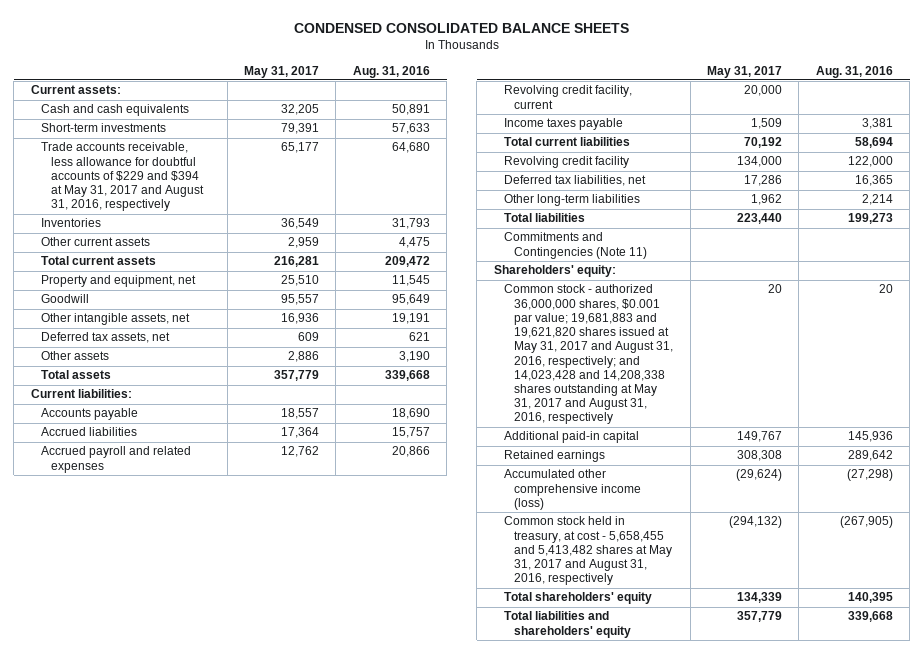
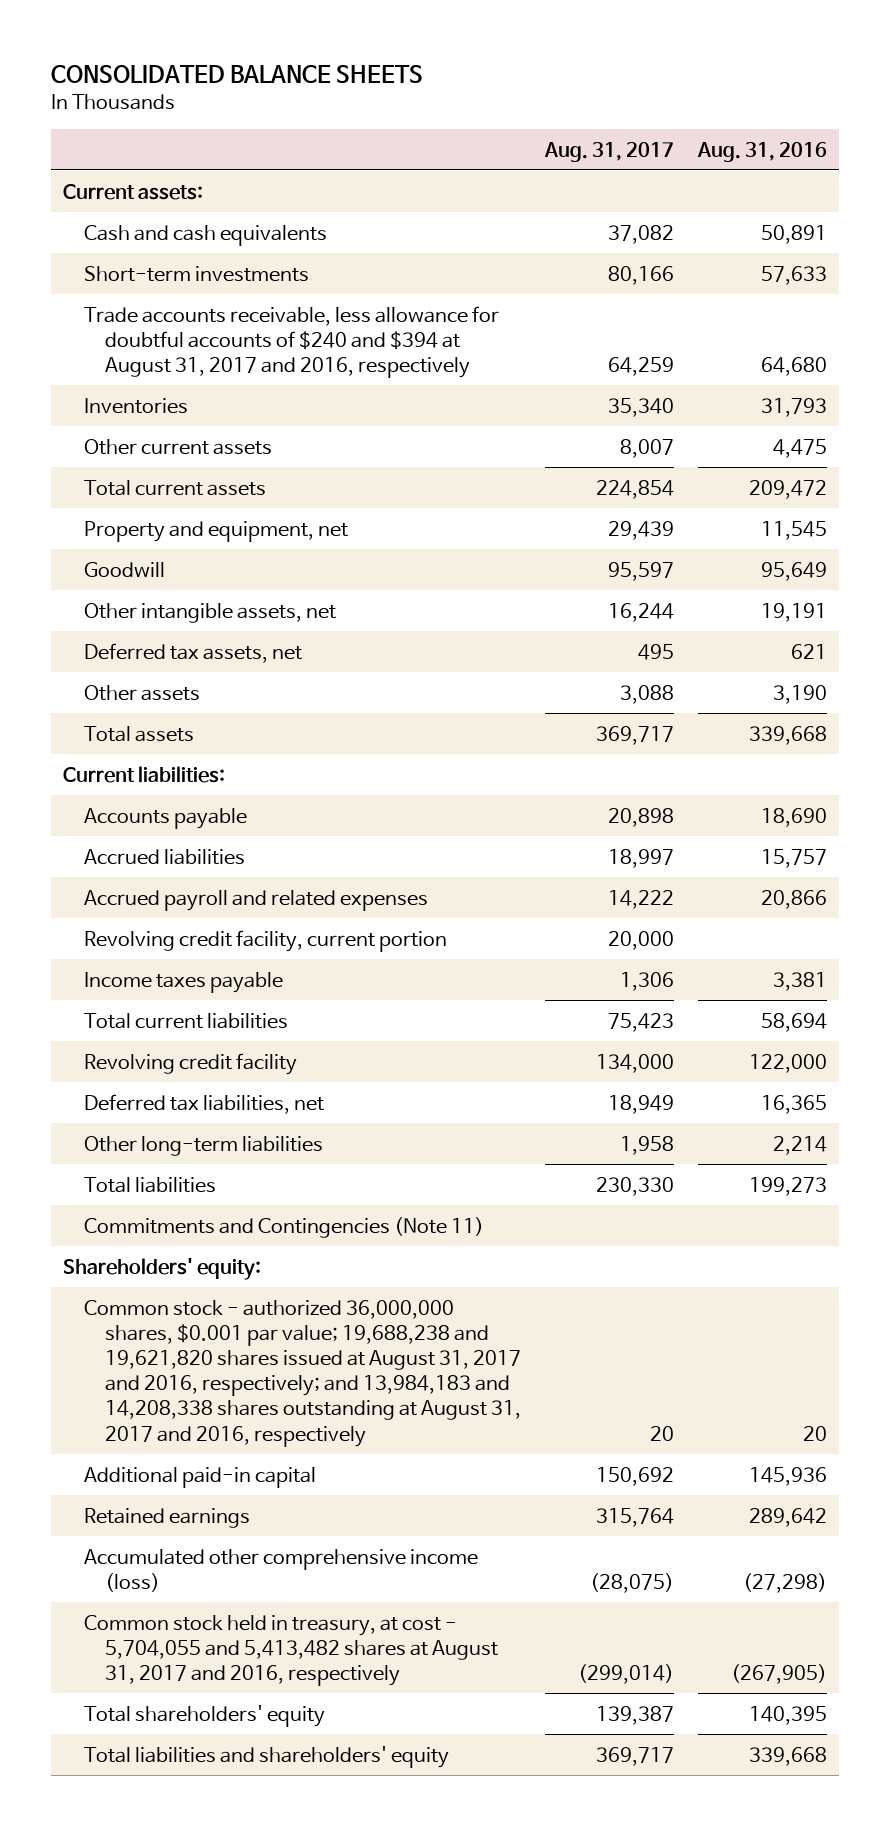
- CONDENSED CONSOLIDATED BALANCE SHEETS
+ CONSOLIDATED BALANCE SHEETS
- | May 31, 2017 | Aug. 31, 2016
+ | Aug. 31, 2017 | Aug. 31, 2016
- Trade accounts receivable, less allowance for doubtful accounts of $229 and $394 at May 31, 2017 and August 31, 2016, respectively | 65,177 | 64,680
+ Trade accounts receivable, less allowance for doubtful accounts of $240 and $394 at August 31, 2017 and 2016, respectively | 64,259 | 64,680
- Revolving credit facility, current | 20,000 |
+ Revolving credit facility, current portion | 20,000 |
- Common stock - authorized 36,000,000 shares, $0.001 par value; 19,681,883 and 19,621,820 shares issued at May 31, 2017 and August 31, 2016, respectively; and 14,023,428 and 14,208,338 shares outstanding at May 31, 2017 and August 31, 2016, respectively | 20 | 20
+ Common stock - authorized 36,000,000 shares, $0.001 par value; 19,688,238 and 19,621,820 shares issued at August 31, 2017 and 2016, respectively; and 13,984,183 and 14,208,338 shares outstanding at August 31, 2017 and 2016, respectively | 20 | 20
- Common stock held in treasury, at cost - 5,658,455 and 5,413,482 shares at May 31, 2017 and August 31, 2016, respectively | (294,132) | (267,905)
+ Common stock held in treasury, at cost - 5,704,055 and 5,413,482 shares at August 31, 2017 and 2016, respectively | (299,014) | (267,905)

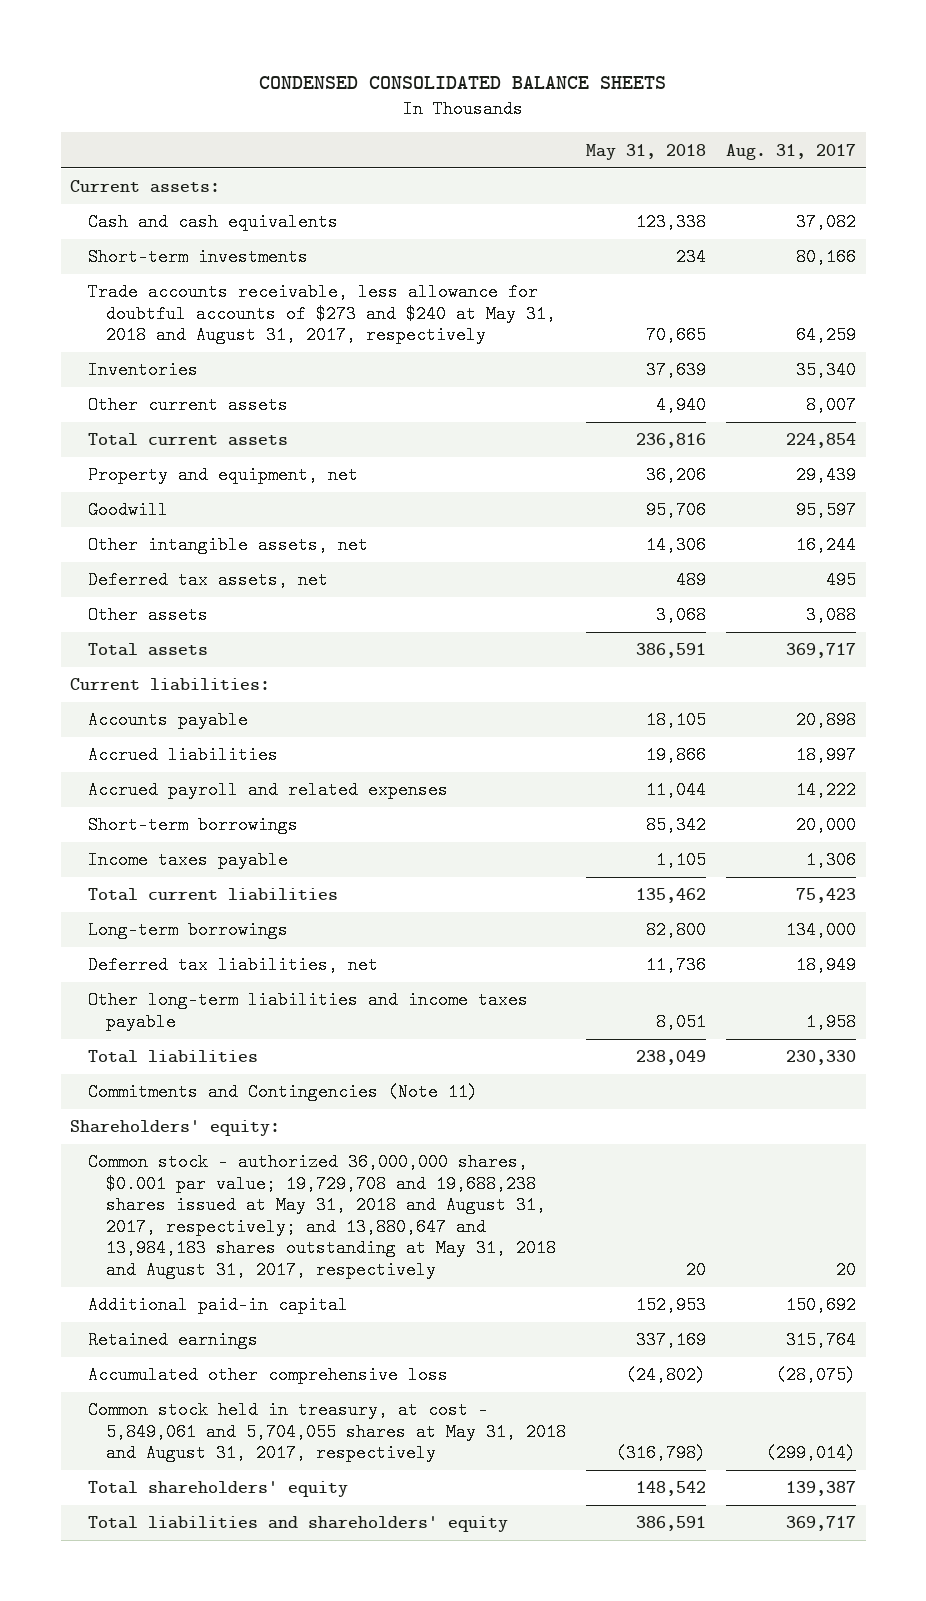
- CONSOLIDATED BALANCE SHEETS
+ CONDENSED CONSOLIDATED BALANCE SHEETS
- | Aug. 31, 2017 | Aug. 31, 2016
+ | May 31, 2018 | Aug. 31, 2017
- Trade accounts receivable, less allowance for doubtful accounts of $240 and $394 at August 31, 2017 and 2016, respectively | 64,259 | 64,680
+ Trade accounts receivable, less allowance for doubtful accounts of $273 and $240 at May 31, 2018 and August 31, 2017, respectively | 70,665 | 64,259
- Revolving credit facility, current portion | 20,000 |
+ Short-term borrowings | 85,342 | 20,000
- Revolving credit facility | 134,000 | 122,000
+ Long-term borrowings | 82,800 | 134,000
- Other long-term liabilities | 1,958 | 2,214
+ Other long-term liabilities and income taxes payable | 8,051 | 1,958
- Common stock - authorized 36,000,000 shares, $0.001 par value; 19,688,238 and 19,621,820 shares issued at August 31, 2017 and 2016, respectively; and 13,984,183 and 14,208,338 shares outstanding at August 31, 2017 and 2016, respectively | 20 | 20
+ Common stock - authorized 36,000,000 shares, $0.001 par value; 19,729,708 and 19,688,238 shares issued at May 31, 2018 and August 31, 2017, respectively; and 13,880,647 and 13,984,183 shares outstanding at May 31, 2018 and August 31, 2017, respectively | 20 | 20
- Accumulated other comprehensive income (loss) | (28,075) | (27,298)
- Common stock held in treasury, at cost - 5,704,055 and 5,413,482 shares at August 31, 2017 and 2016, respectively | (299,014) | (267,905)
+ Accumulated other comprehensive loss | (24,802) | (28,075)
+ Common stock held in treasury, at cost - 5,849,061 and 5,704,055 shares at May 31, 2018 and August 31, 2017, respectively | (316,798) | (299,014)

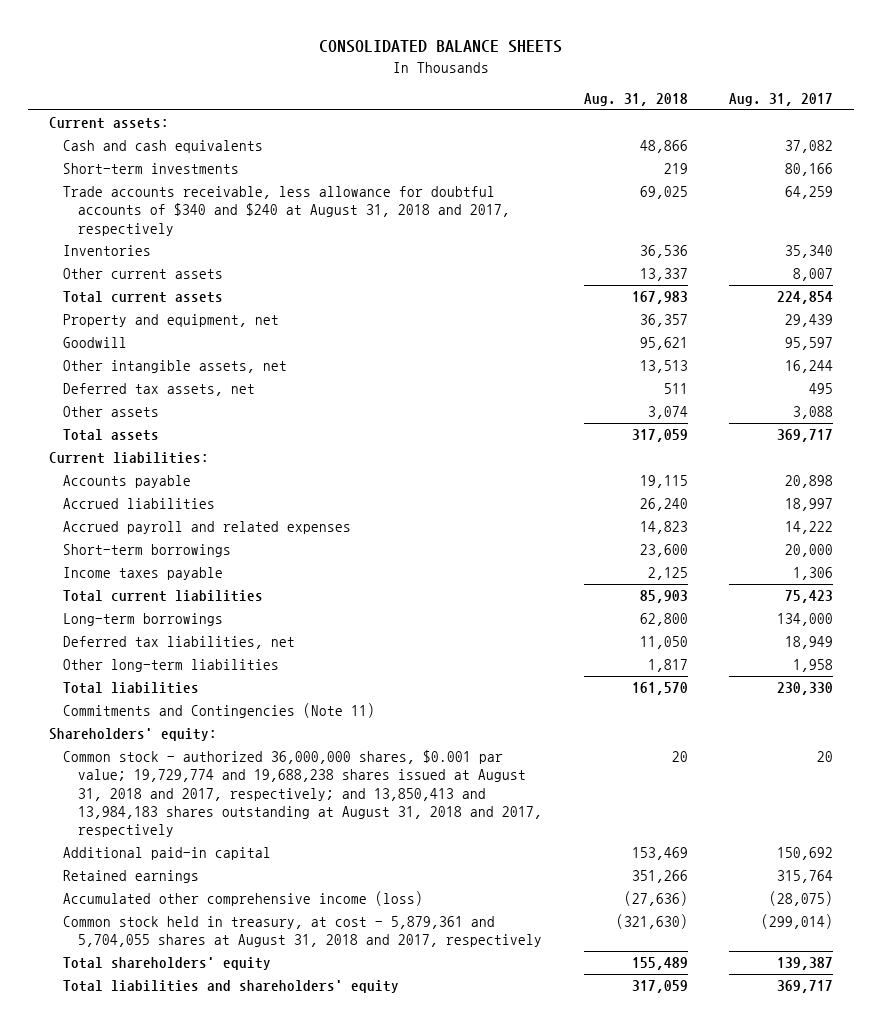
- CONDENSED CONSOLIDATED BALANCE SHEETS
+ CONSOLIDATED BALANCE SHEETS
- | May 31, 2018 | Aug. 31, 2017
+ | Aug. 31, 2018 | Aug. 31, 2017
- Trade accounts receivable, less allowance for doubtful accounts of $273 and $240 at May 31, 2018 and August 31, 2017, respectively | 70,665 | 64,259
+ Trade accounts receivable, less allowance for doubtful accounts of $340 and $240 at August 31, 2018 and 2017, respectively | 69,025 | 64,259
- Other long-term liabilities and income taxes payable | 8,051 | 1,958
+ Other long-term liabilities | 1,817 | 1,958
- Common stock - authorized 36,000,000 shares, $0.001 par value; 19,729,708 and 19,688,238 shares issued at May 31, 2018 and August 31, 2017, respectively; and 13,880,647 and 13,984,183 shares outstanding at May 31, 2018 and August 31, 2017, respectively | 20 | 20
+ Common stock - authorized 36,000,000 shares, $0.001 par value; 19,729,774 and 19,688,238 shares issued at August 31, 2018 and 2017, respectively; and 13,850,413 and 13,984,183 shares outstanding at August 31, 2018 and 2017, respectively | 20 | 20
- Accumulated other comprehensive loss | (24,802) | (28,075)
- Common stock held in treasury, at cost - 5,849,061 and 5,704,055 shares at May 31, 2018 and August 31, 2017, respectively | (316,798) | (299,014)
+ Accumulated other comprehensive income (loss) | (27,636) | (28,075)
+ Common stock held in treasury, at cost - 5,879,361 and 5,704,055 shares at August 31, 2018 and 2017, respectively | (321,630) | (299,014)

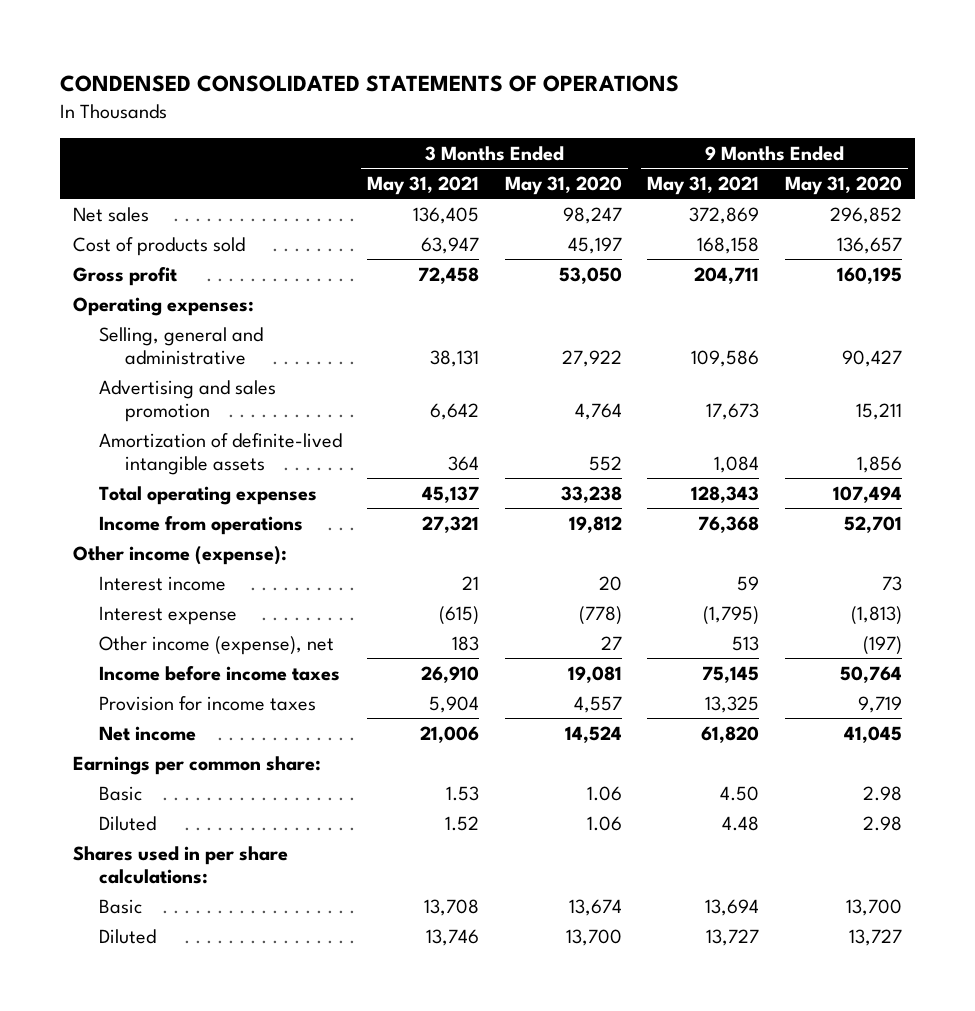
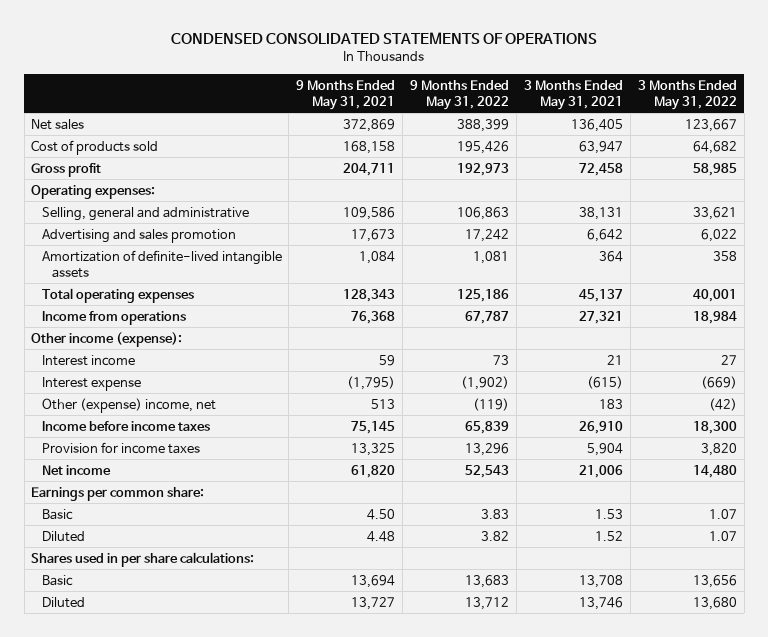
- | 3 Months Ended May 31, 2021 | 3 Months Ended May 31, 2020 | 9 Months Ended May 31, 2021 | 9 Months Ended May 31, 2020
+ | 9 Months Ended May 31, 2021 | 9 Months Ended May 31, 2022 | 3 Months Ended May 31, 2021 | 3 Months Ended May 31, 2022
- Other income (expense), net | 183 | 27 | 513 | (197)
+ Other (expense) income, net | 513 | (119) | 183 | (42)

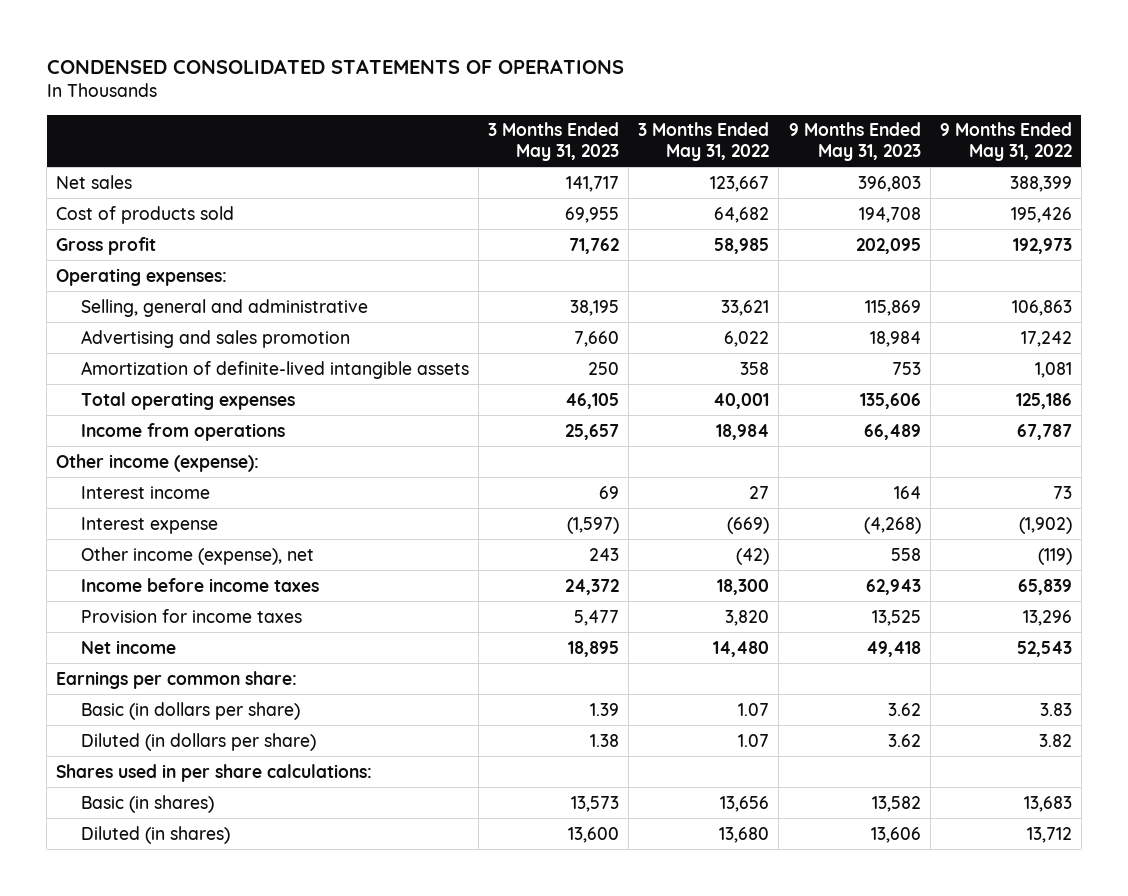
- | 9 Months Ended May 31, 2021 | 9 Months Ended May 31, 2022 | 3 Months Ended May 31, 2021 | 3 Months Ended May 31, 2022
+ | 3 Months Ended May 31, 2023 | 3 Months Ended May 31, 2022 | 9 Months Ended May 31, 2023 | 9 Months Ended May 31, 2022
- Other (expense) income, net | 513 | (119) | 183 | (42)
+ Other income (expense), net | 243 | (42) | 558 | (119)
- Basic | 4.50 | 3.83 | 1.53 | 1.07
- Diluted | 4.48 | 3.82 | 1.52 | 1.07
+ Basic (in dollars per share) | 1.39 | 1.07 | 3.62 | 3.83
+ Diluted (in dollars per share) | 1.38 | 1.07 | 3.62 | 3.82
- Basic | 13,694 | 13,683 | 13,708 | 13,656
- Diluted | 13,727 | 13,712 | 13,746 | 13,680
+ Basic (in shares) | 13,573 | 13,656 | 13,582 | 13,683
+ Diluted (in shares) | 13,600 | 13,680 | 13,606 | 13,712

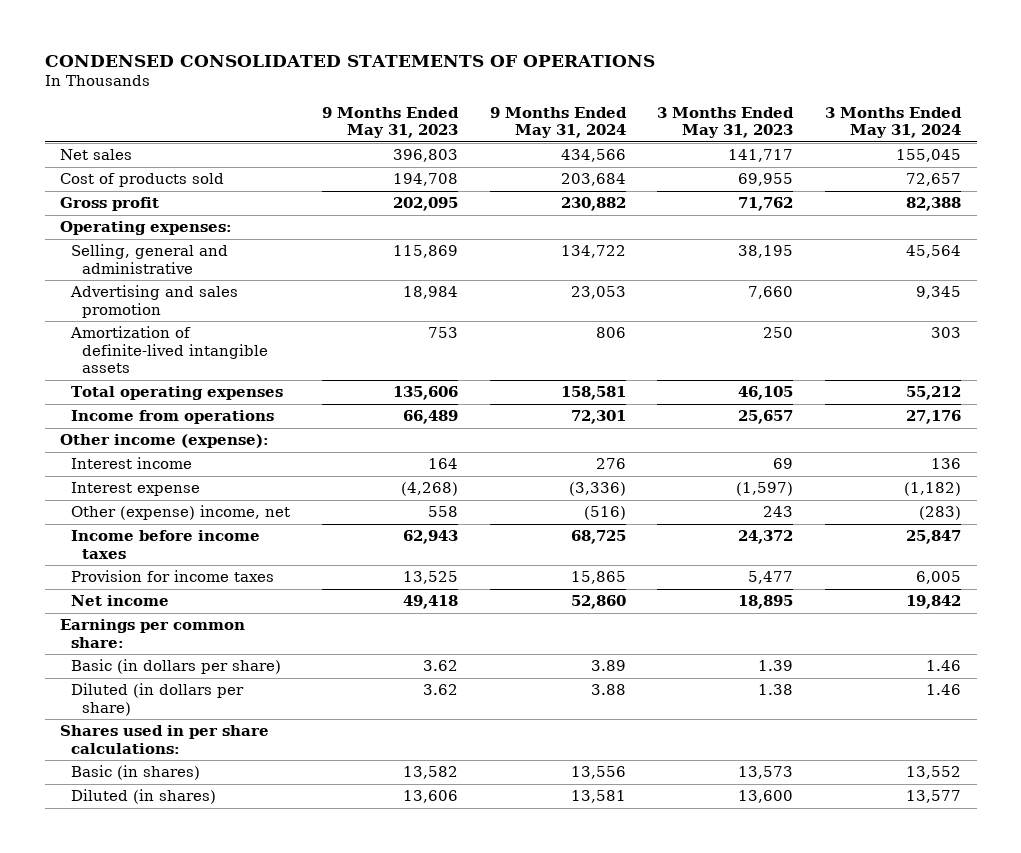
- | 3 Months Ended May 31, 2023 | 3 Months Ended May 31, 2022 | 9 Months Ended May 31, 2023 | 9 Months Ended May 31, 2022
+ | 9 Months Ended May 31, 2023 | 9 Months Ended May 31, 2024 | 3 Months Ended May 31, 2023 | 3 Months Ended May 31, 2024
- Other income (expense), net | 243 | (42) | 558 | (119)
+ Other (expense) income, net | 558 | (516) | 243 | (283)

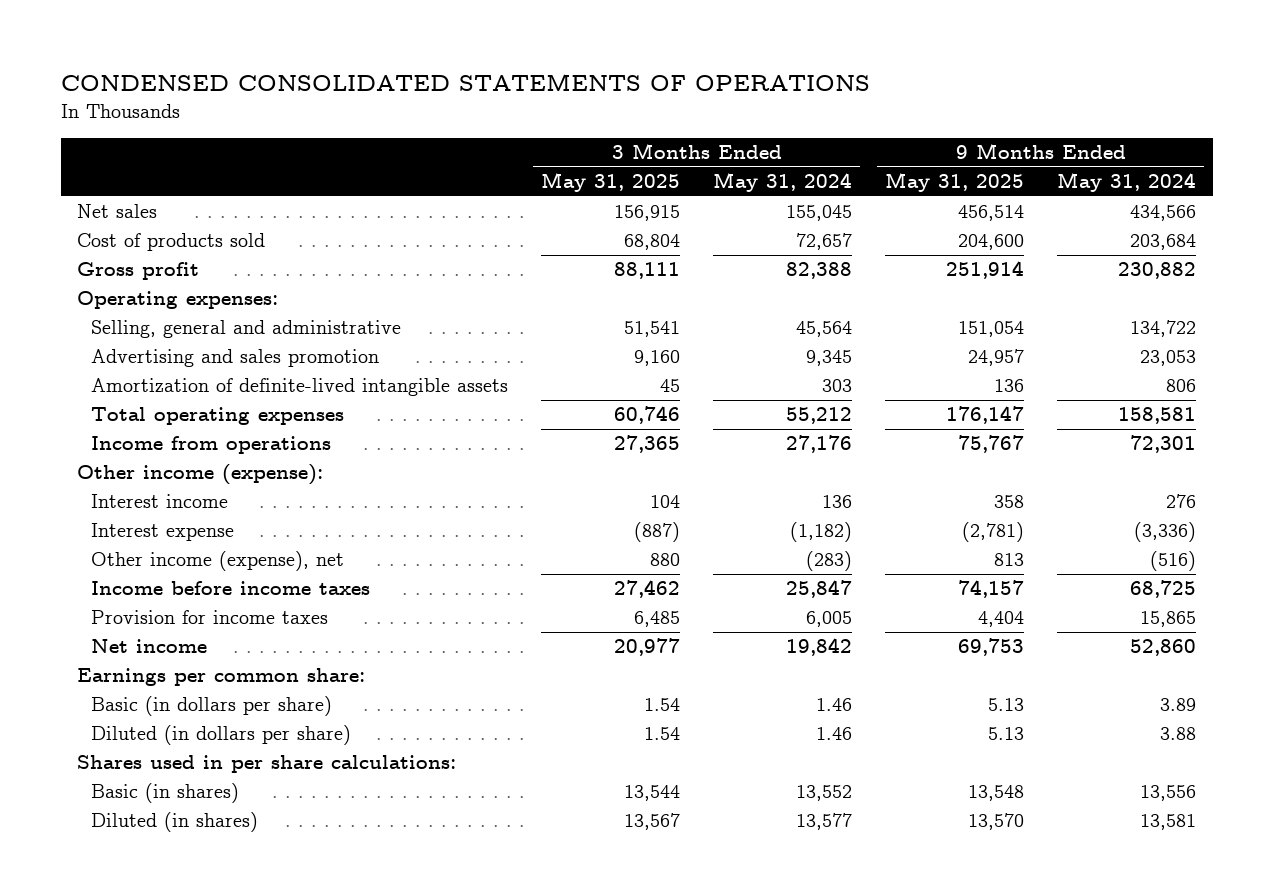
- | 9 Months Ended May 31, 2023 | 9 Months Ended May 31, 2024 | 3 Months Ended May 31, 2023 | 3 Months Ended May 31, 2024
+ | 3 Months Ended May 31, 2025 | 3 Months Ended May 31, 2024 | 9 Months Ended May 31, 2025 | 9 Months Ended May 31, 2024
- Other (expense) income, net | 558 | (516) | 243 | (283)
+ Other income (expense), net | 880 | (283) | 813 | (516)

